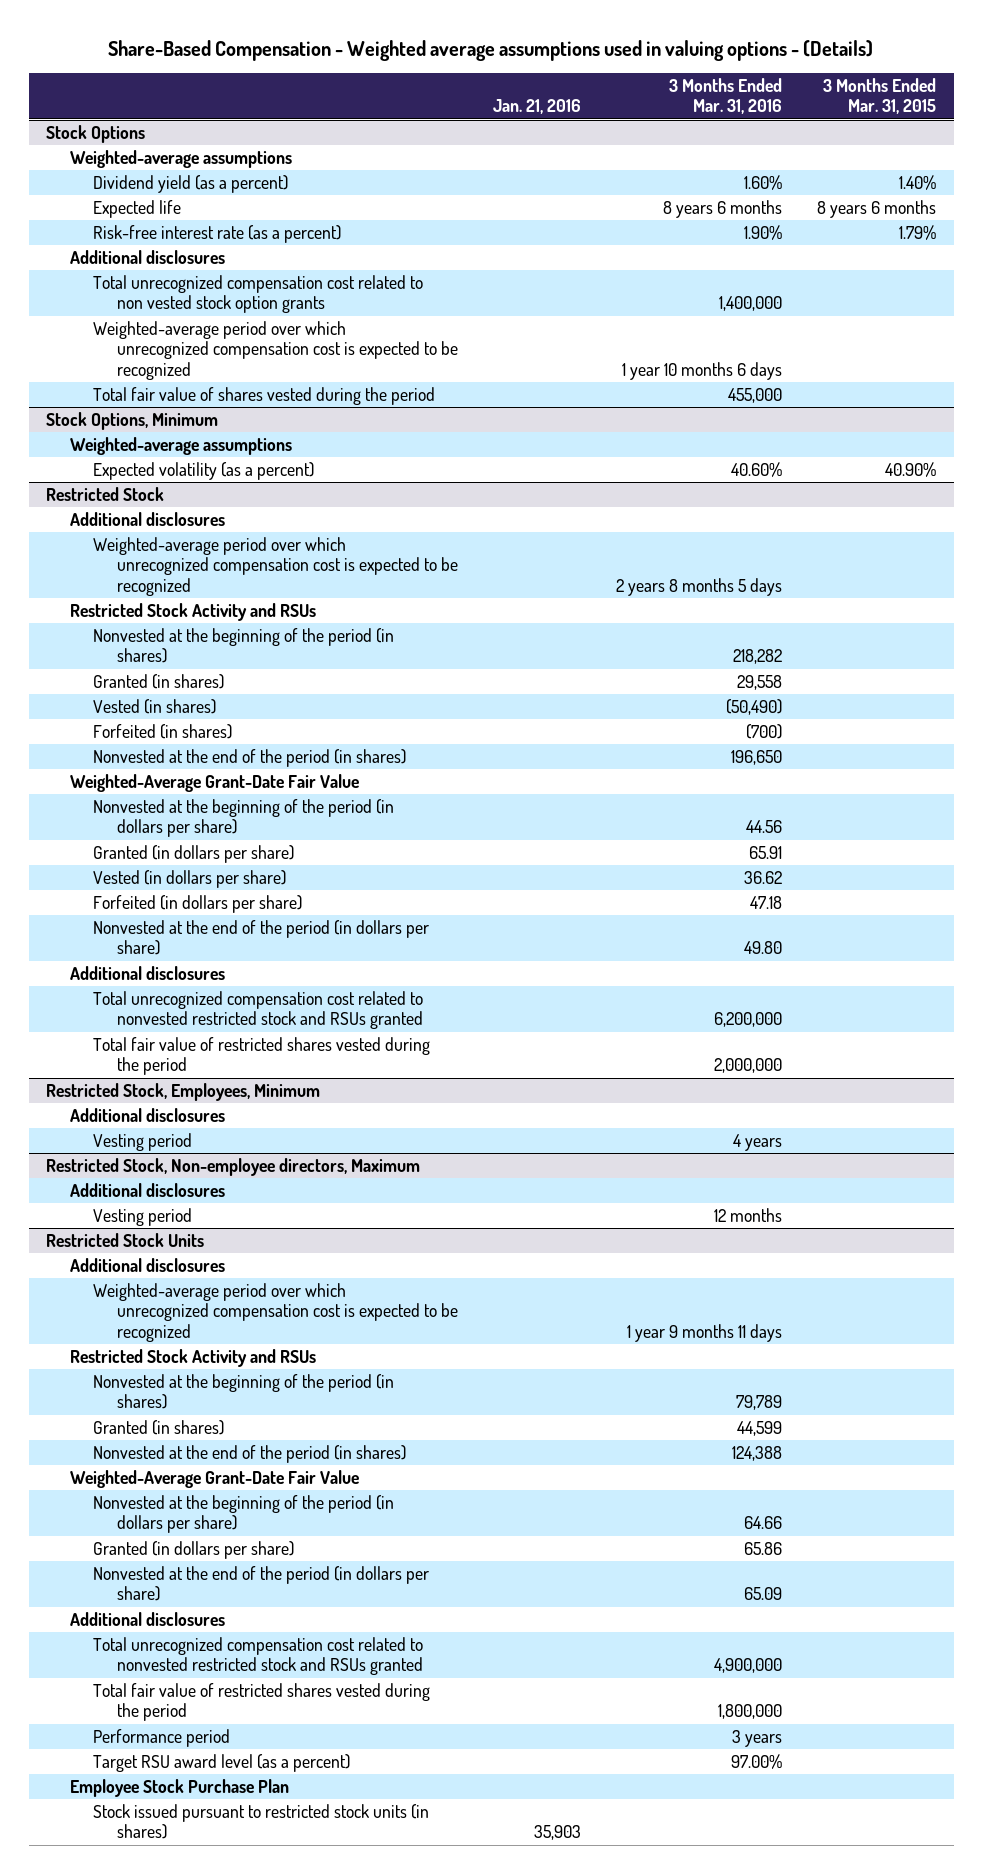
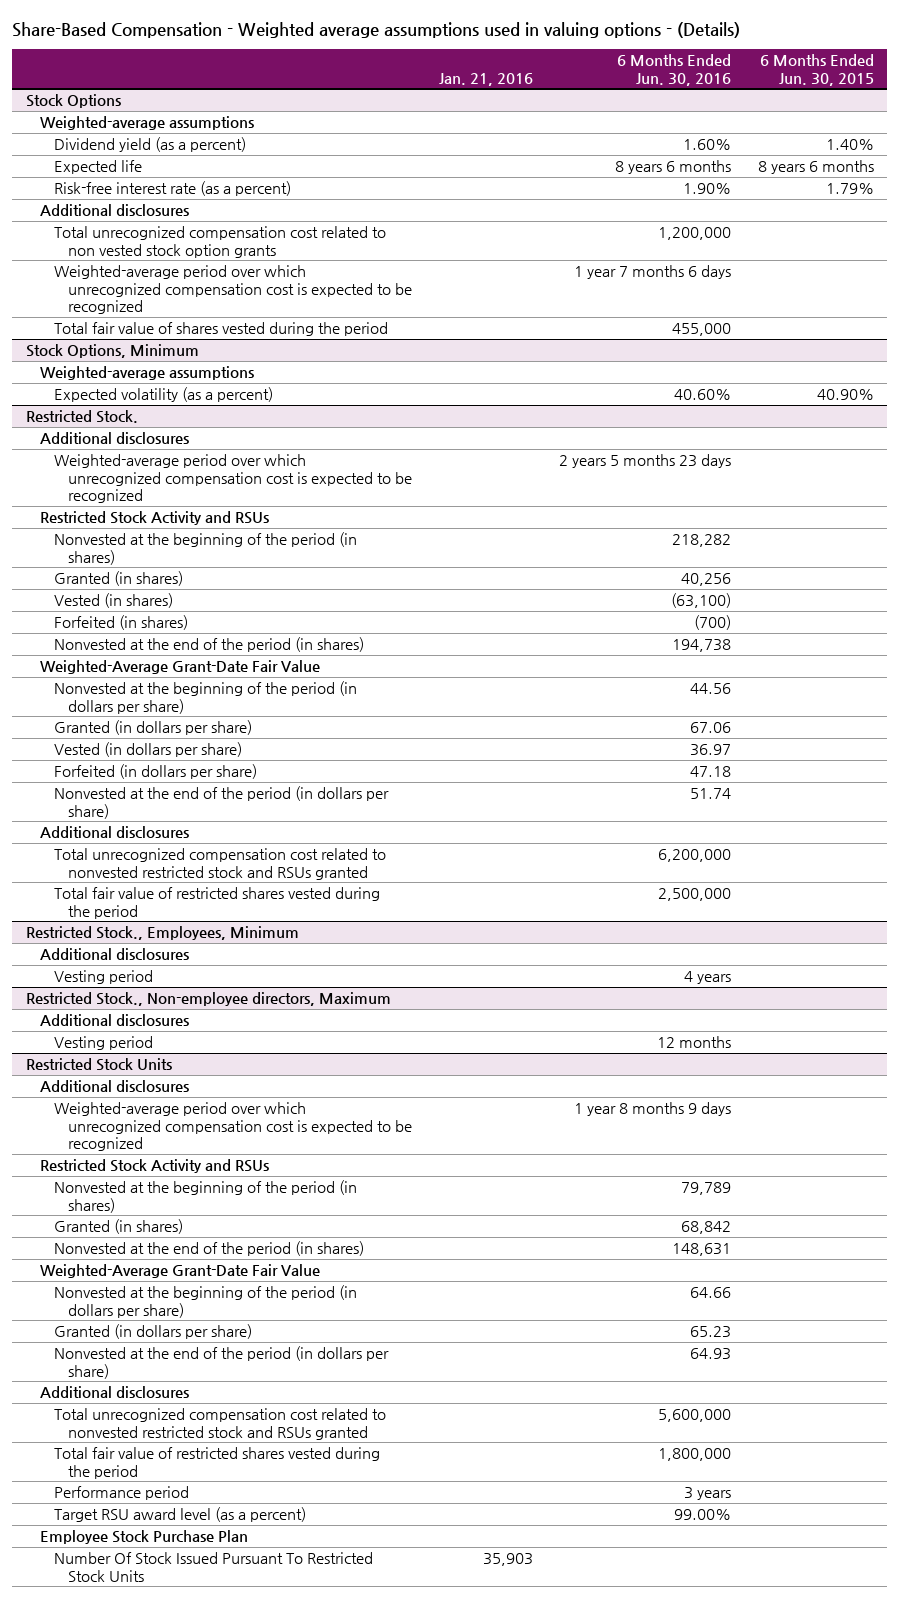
- | Jan. 21, 2016 | 3 Months Ended Mar. 31, 2016 | 3 Months Ended Mar. 31, 2015
+ | Jan. 21, 2016 | 6 Months Ended Jun. 30, 2016 | 6 Months Ended Jun. 30, 2015
- Restricted Stock
+ Restricted Stock.
- Restricted Stock, Employees, Minimum
+ Restricted Stock., Employees, Minimum
- Restricted Stock, Non-employee directors, Maximum
+ Restricted Stock., Non-employee directors, Maximum
@ Restricted Stock Units
- Stock issued pursuant to restricted stock units (in shares) | 35,903 | |
+ Number Of Stock Issued Pursuant To Restricted Stock Units | 35,903 | |

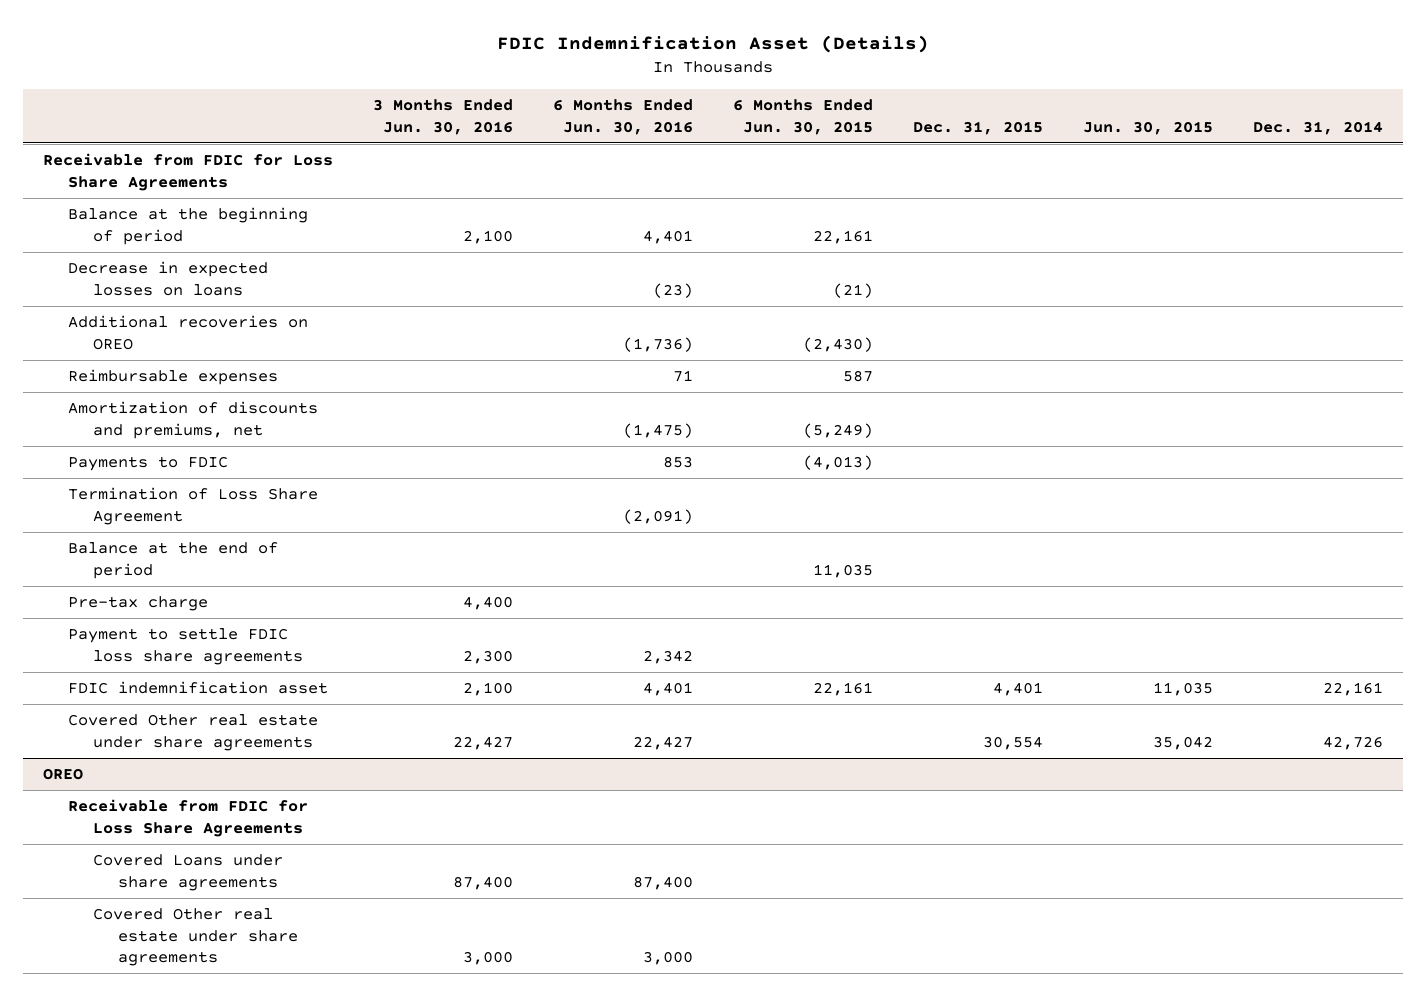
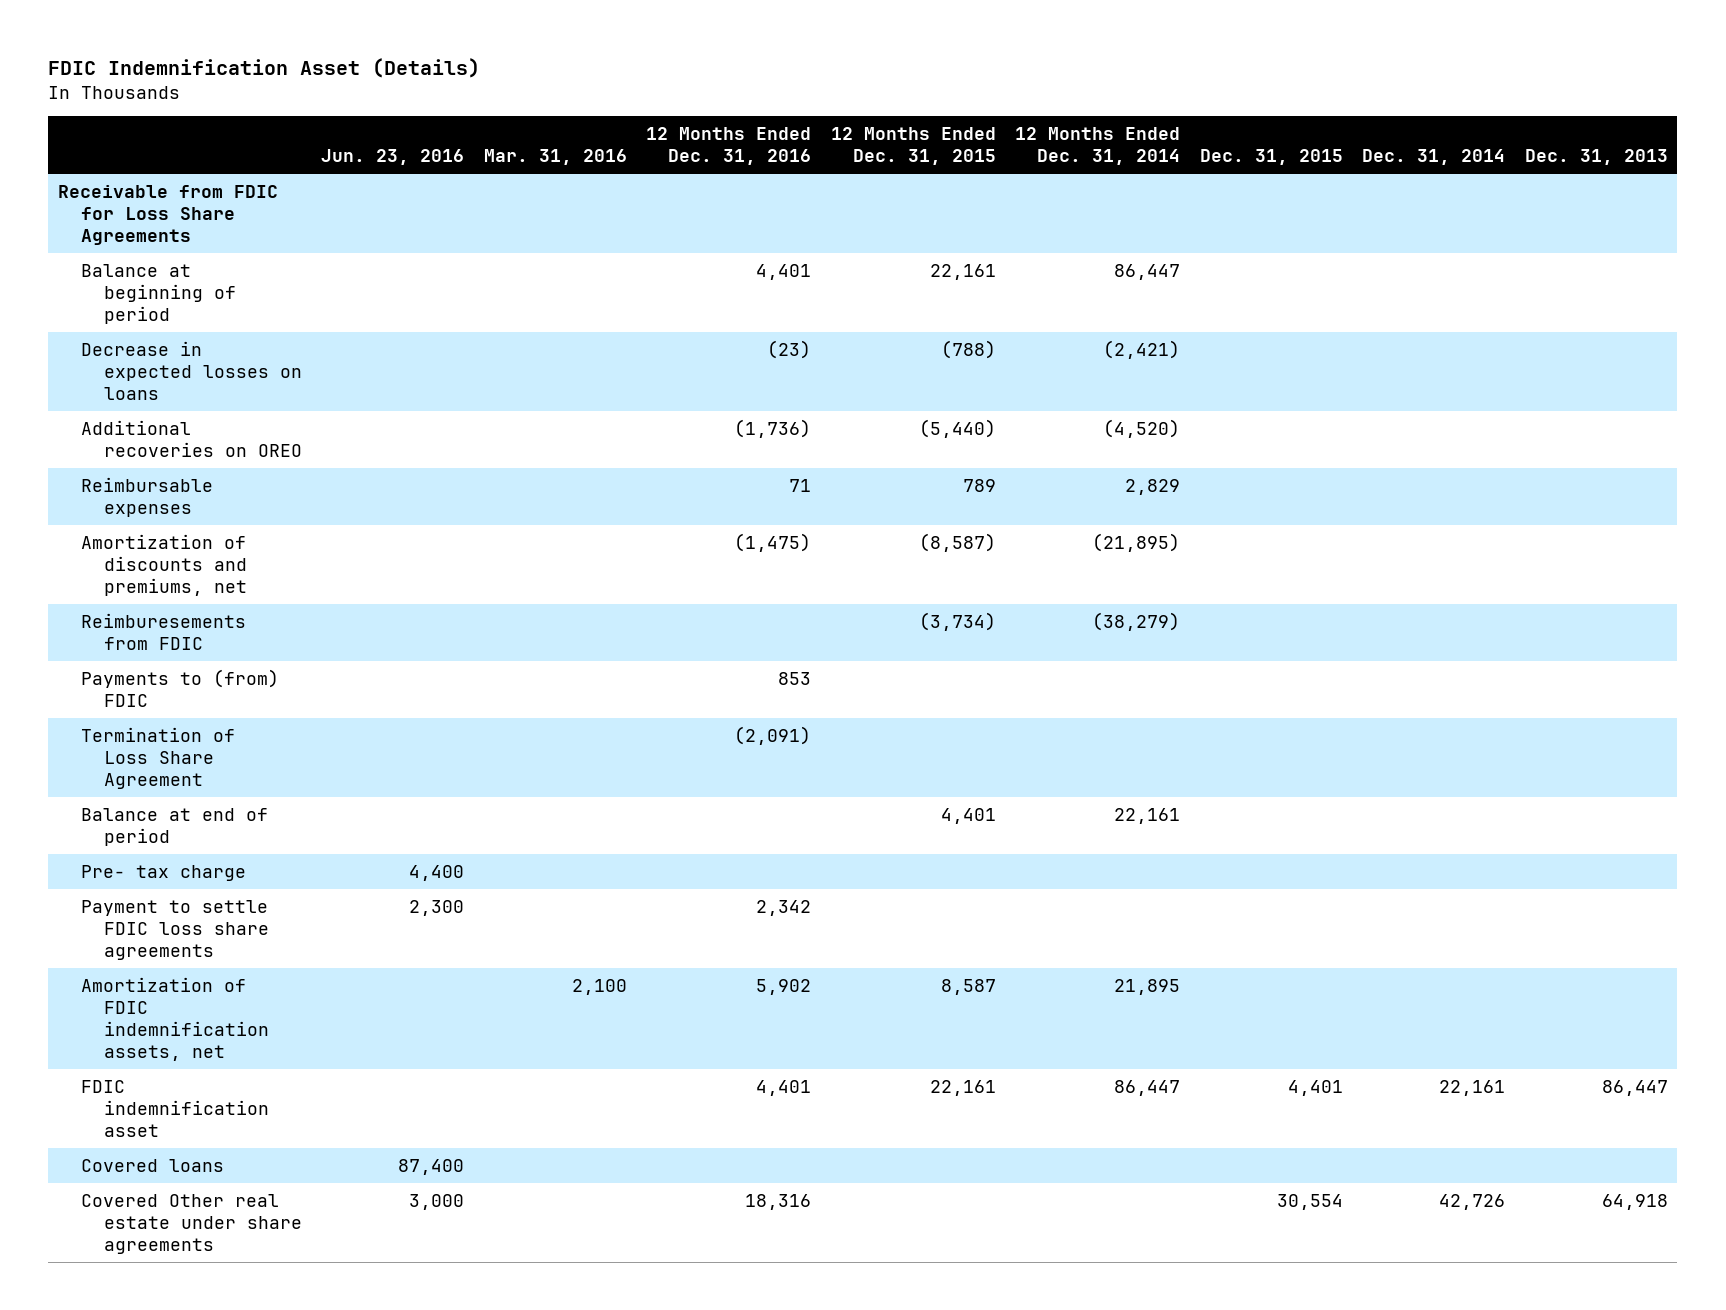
- | 3 Months Ended Jun. 30, 2016 | 6 Months Ended Jun. 30, 2016 | 6 Months Ended Jun. 30, 2015 | Dec. 31, 2015 | Jun. 30, 2015 | Dec. 31, 2014
+ | Jun. 23, 2016 | Mar. 31, 2016 | 12 Months Ended Dec. 31, 2016 | 12 Months Ended Dec. 31, 2015 | 12 Months Ended Dec. 31, 2014 | Dec. 31, 2015 | Dec. 31, 2014 | Dec. 31, 2013
- Balance at the beginning of period | 2,100 | 4,401 | 22,161 | | |
+ Balance at beginning of period | | | 4,401 | 22,161 | 86,447 | | |
- Payments to FDIC | | 853 | (4,013) | | |
+ Reimburesements from FDIC | | | | (3,734) | (38,279) | | |
+ Payments to (from) FDIC | | | 853 | | | | |
- Balance at the end of period | | | 11,035 | | |
- Pre-tax charge | 4,400 | | | | |
+ Balance at end of period | | | | 4,401 | 22,161 | | |
+ Pre- tax charge | 4,400 | | | | | | |
+ Amortization of FDIC indemnification assets, net | | 2,100 | 5,902 | 8,587 | 21,895 | | |
+ Covered loans | 87,400 | | | | | | |
- OREO
- Receivable from FDIC for Loss Share Agreements
- Covered Loans under share agreements | 87,400 | 87,400 | | | |
- Covered Other real estate under share agreements | 3,000 | 3,000 | | | |

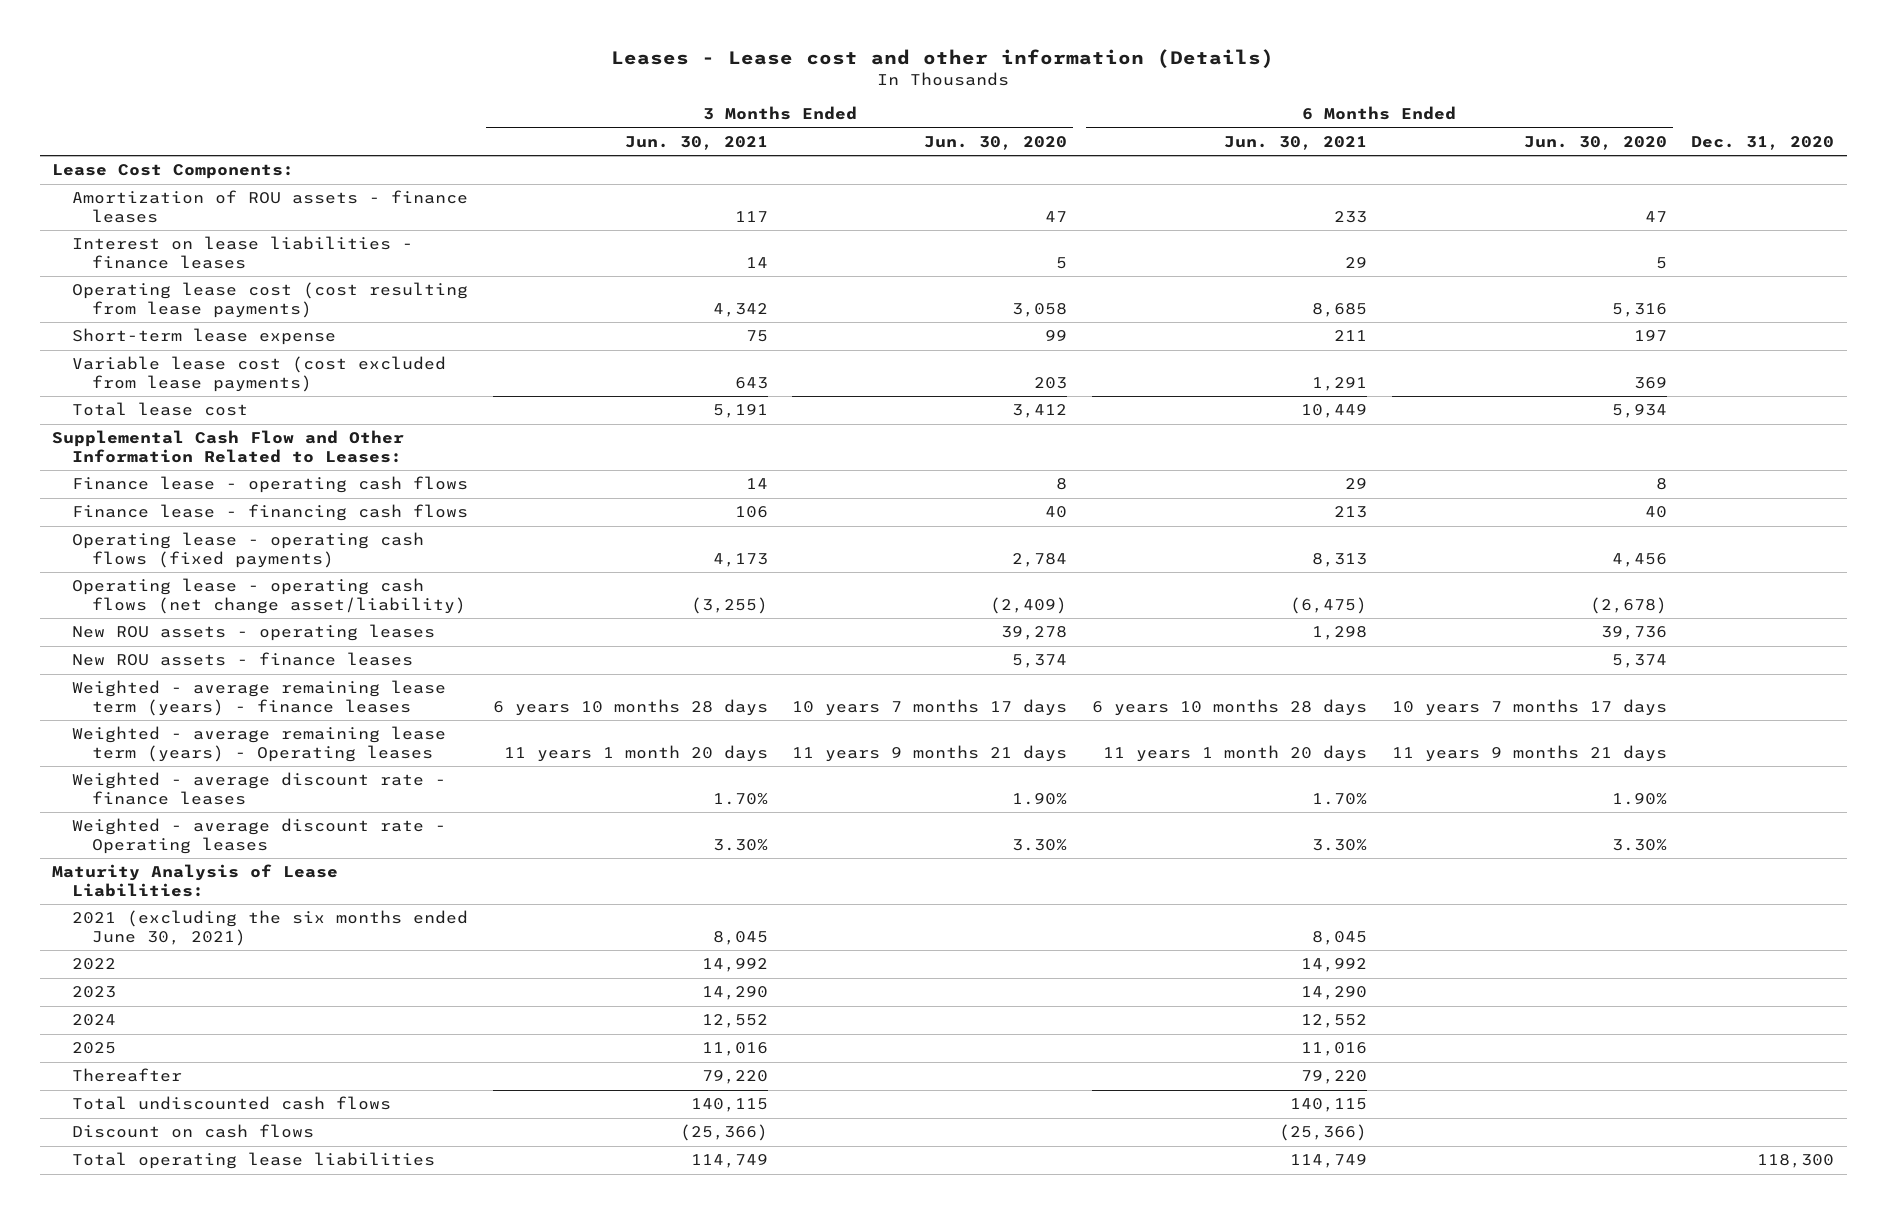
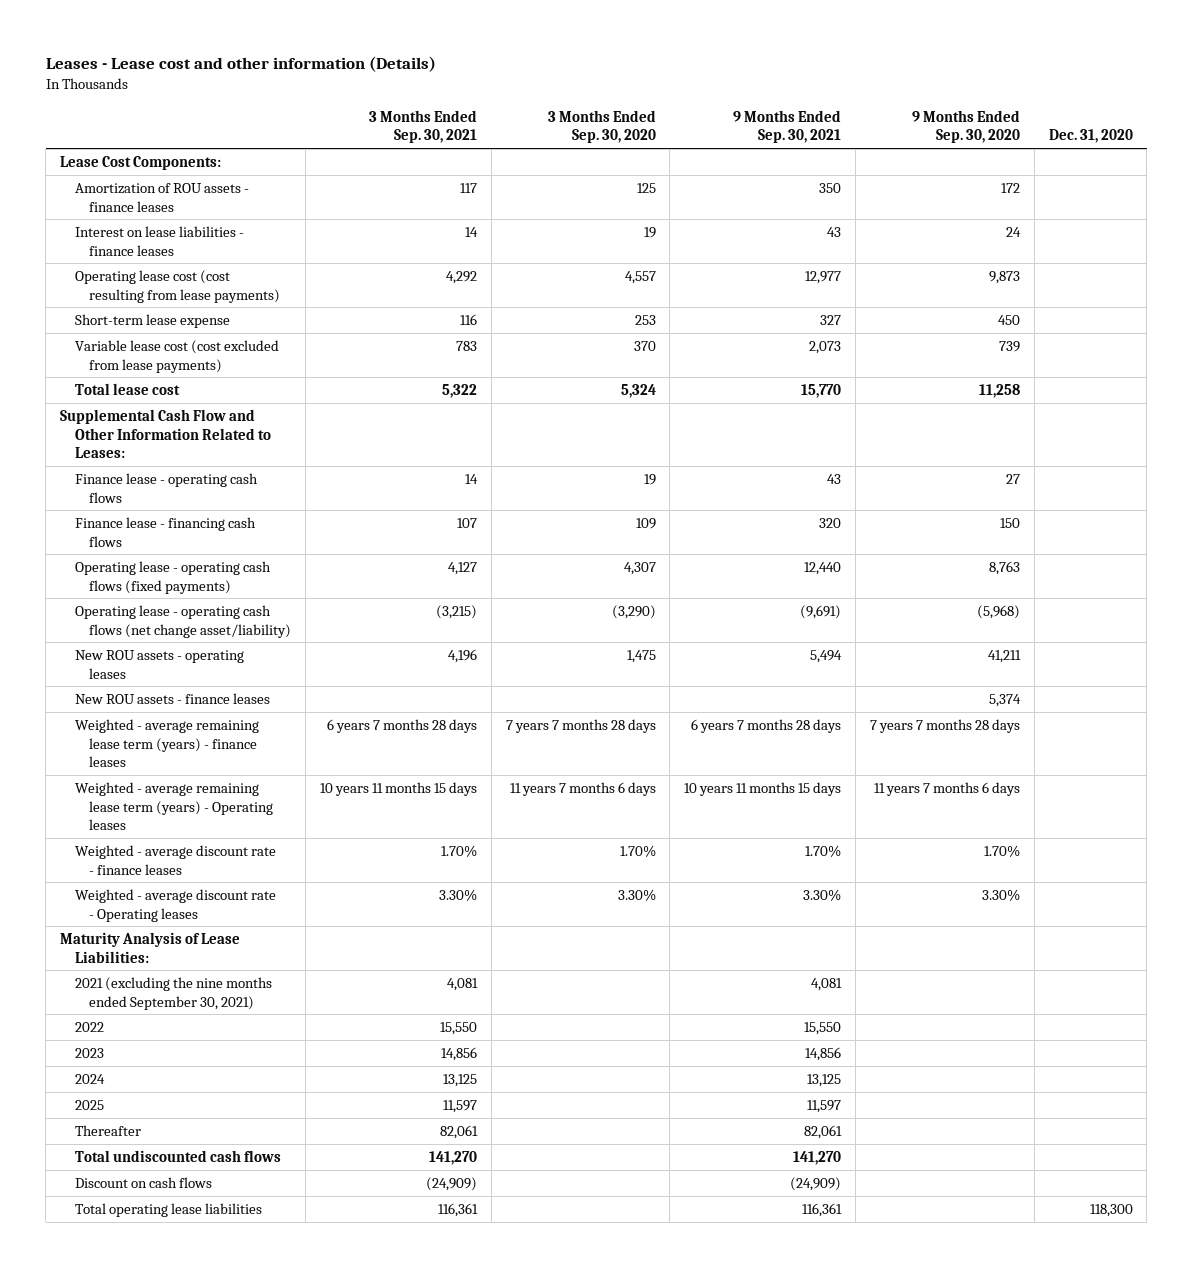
- | 3 Months Ended Jun. 30, 2021 | 3 Months Ended Jun. 30, 2020 | 6 Months Ended Jun. 30, 2021 | 6 Months Ended Jun. 30, 2020 | Dec. 31, 2020
+ | 3 Months Ended Sep. 30, 2021 | 3 Months Ended Sep. 30, 2020 | 9 Months Ended Sep. 30, 2021 | 9 Months Ended Sep. 30, 2020 | Dec. 31, 2020
- 2021 (excluding the six months ended June 30, 2021) | 8,045 | | 8,045 | |
+ 2021 (excluding the nine months ended September 30, 2021) | 4,081 | | 4,081 | |

